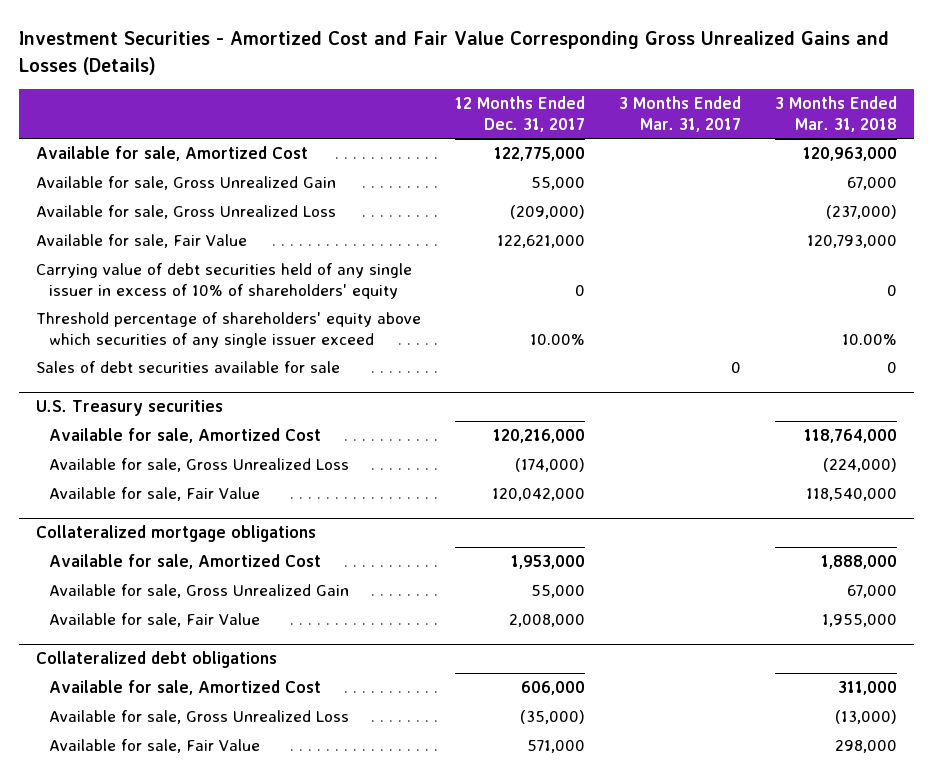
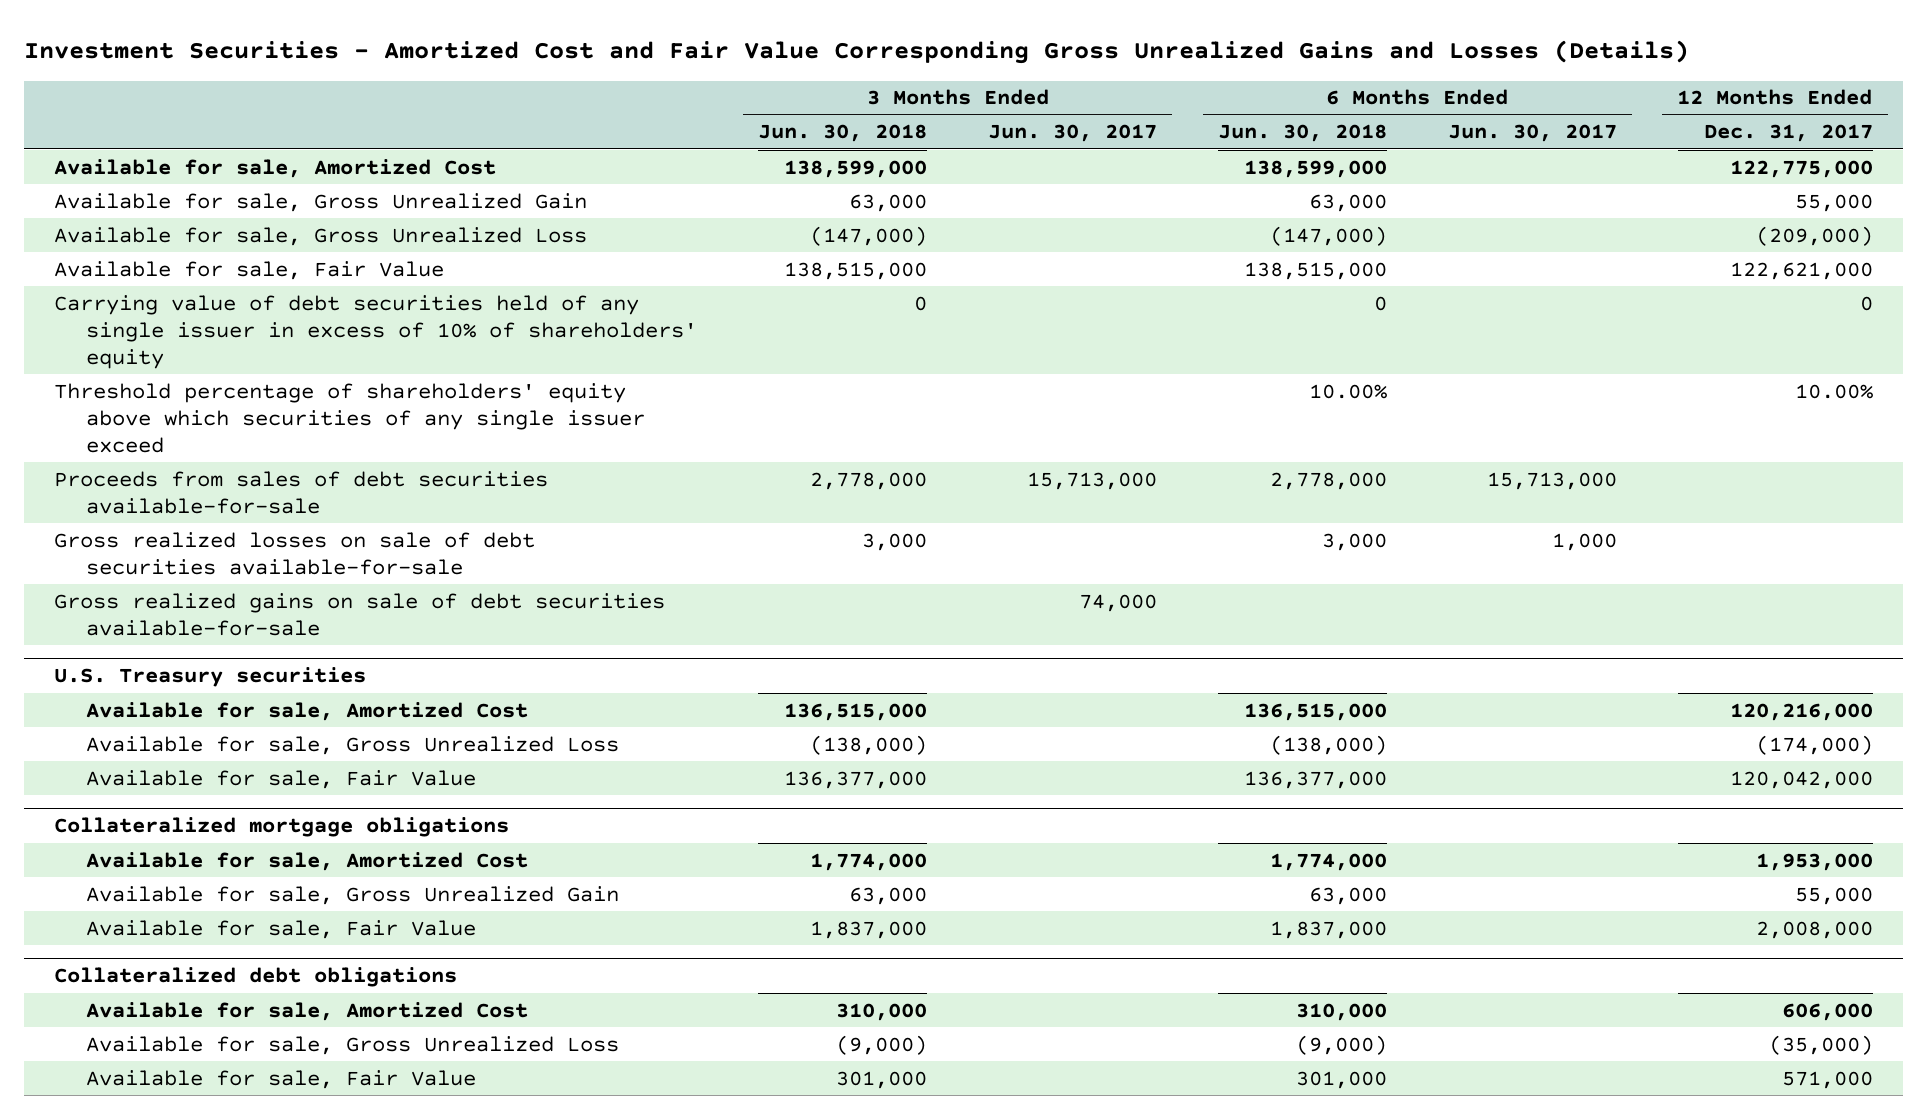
- | 12 Months Ended Dec. 31, 2017 | 3 Months Ended Mar. 31, 2017 | 3 Months Ended Mar. 31, 2018
+ | 3 Months Ended Jun. 30, 2018 | 3 Months Ended Jun. 30, 2017 | 6 Months Ended Jun. 30, 2018 | 6 Months Ended Jun. 30, 2017 | 12 Months Ended Dec. 31, 2017
- Sales of debt securities available for sale | | 0 | 0
+ Proceeds from sales of debt securities available-for-sale | 2,778,000 | 15,713,000 | 2,778,000 | 15,713,000 |
+ Gross realized losses on sale of debt securities available-for-sale | 3,000 | | 3,000 | 1,000 |
+ Gross realized gains on sale of debt securities available-for-sale | | 74,000 | | |

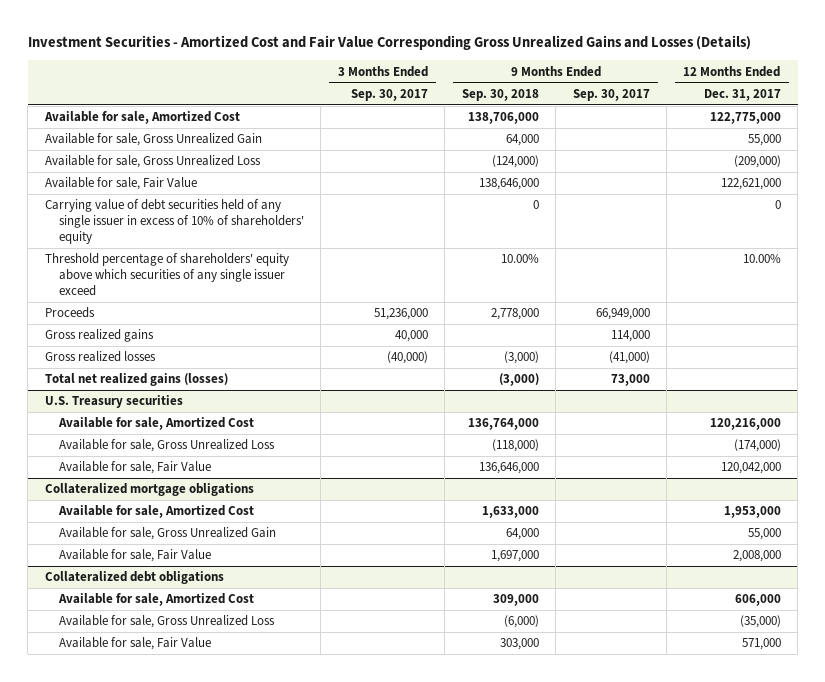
- | 3 Months Ended Jun. 30, 2018 | 3 Months Ended Jun. 30, 2017 | 6 Months Ended Jun. 30, 2018 | 6 Months Ended Jun. 30, 2017 | 12 Months Ended Dec. 31, 2017
+ | 3 Months Ended Sep. 30, 2017 | 9 Months Ended Sep. 30, 2018 | 9 Months Ended Sep. 30, 2017 | 12 Months Ended Dec. 31, 2017
- Proceeds from sales of debt securities available-for-sale | 2,778,000 | 15,713,000 | 2,778,000 | 15,713,000 |
- Gross realized losses on sale of debt securities available-for-sale | 3,000 | | 3,000 | 1,000 |
- Gross realized gains on sale of debt securities available-for-sale | | 74,000 | | |
+ Proceeds | 51,236,000 | 2,778,000 | 66,949,000 |
+ Gross realized gains | 40,000 | | 114,000 |
+ Gross realized losses | (40,000) | (3,000) | (41,000) |
+ Total net realized gains (losses) | | (3,000) | 73,000 |

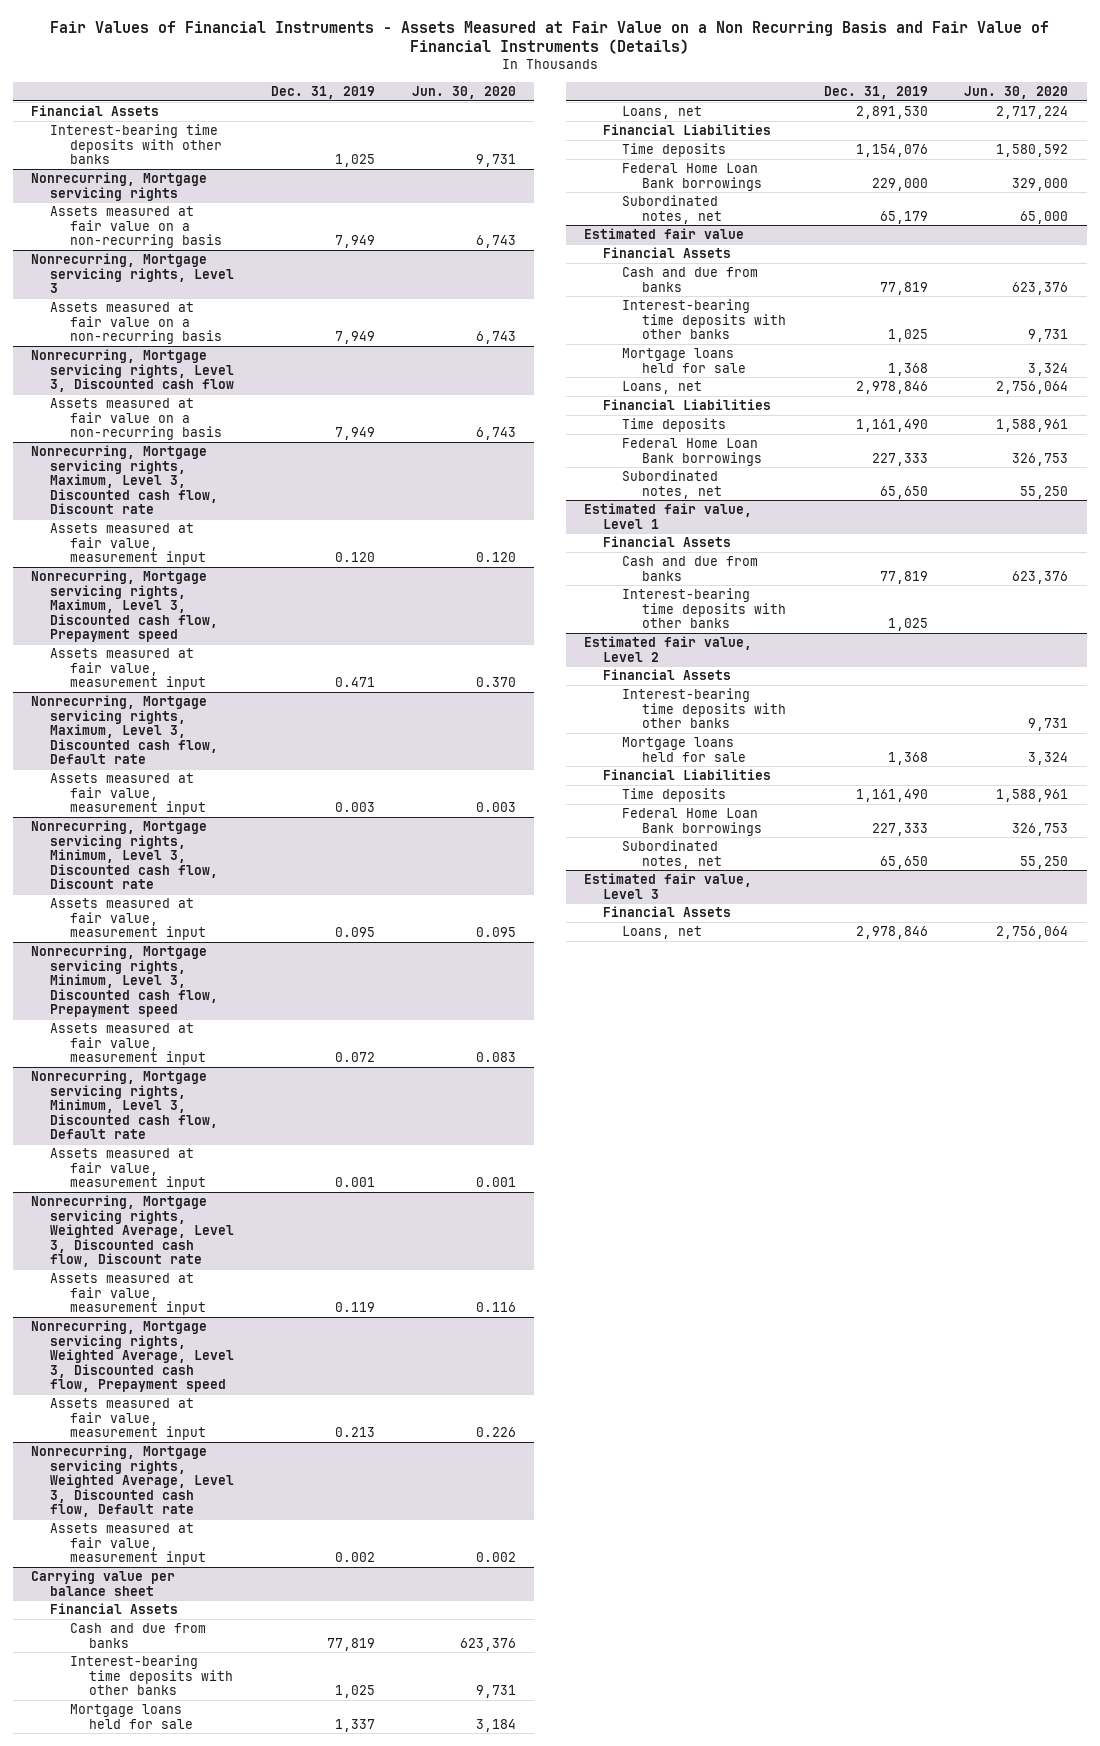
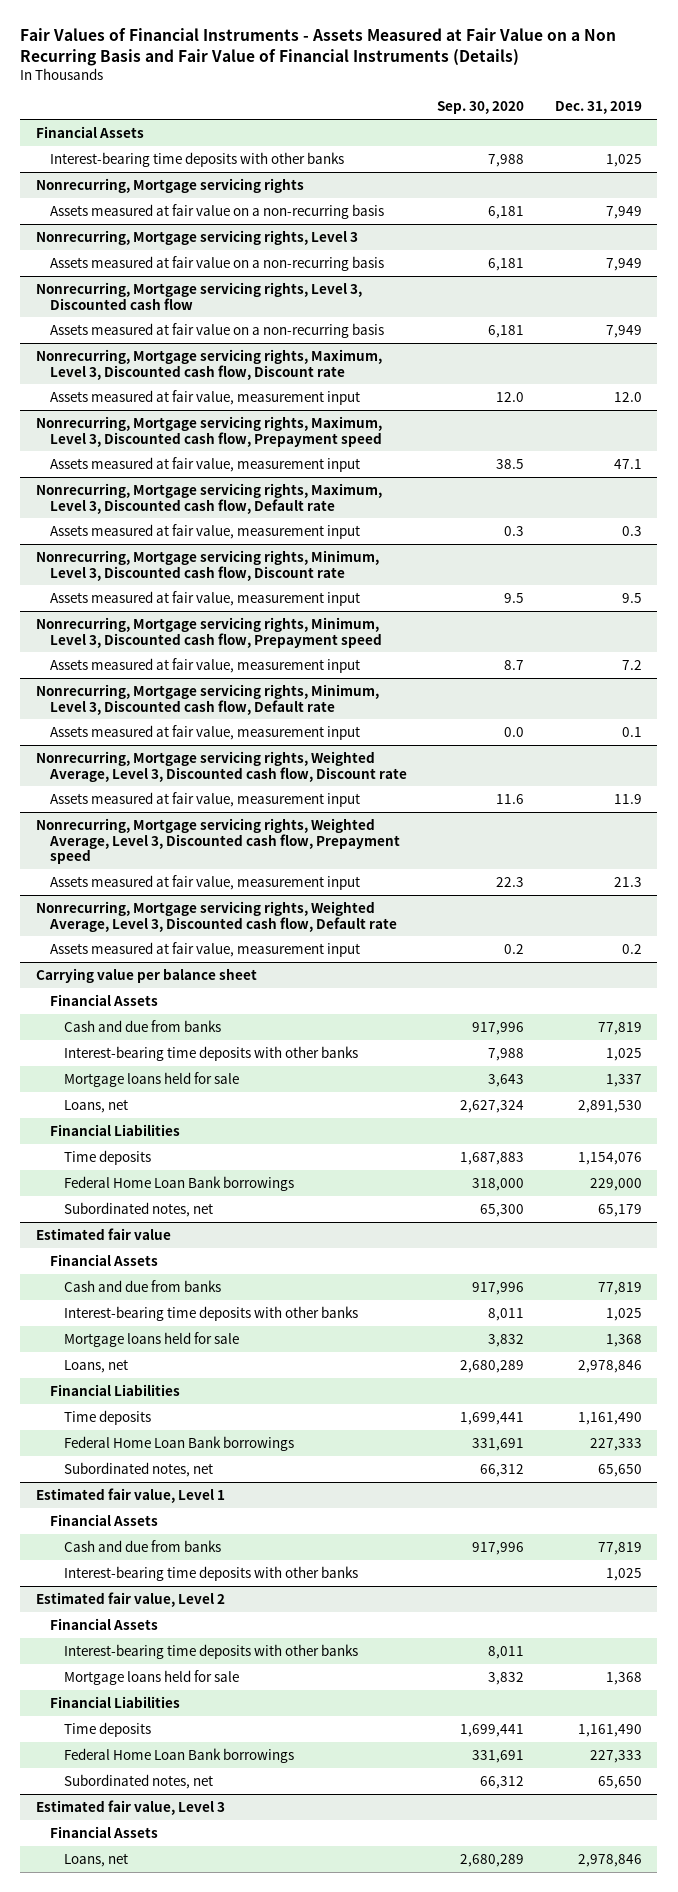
- | Dec. 31, 2019 | Jun. 30, 2020
+ | Sep. 30, 2020 | Dec. 31, 2019
@ Nonrecurring, Mortgage servicing rights, Maximum, Level 3, Discounted cash flow, Discount rate
- Assets measured at fair value, measurement input | 0.120 | 0.120
+ Assets measured at fair value, measurement input | 12.0 | 12.0
@ Nonrecurring, Mortgage servicing rights, Maximum, Level 3, Discounted cash flow, Prepayment speed
- Assets measured at fair value, measurement input | 0.471 | 0.370
+ Assets measured at fair value, measurement input | 38.5 | 47.1
@ Nonrecurring, Mortgage servicing rights, Maximum, Level 3, Discounted cash flow, Default rate
- Assets measured at fair value, measurement input | 0.003 | 0.003
+ Assets measured at fair value, measurement input | 0.3 | 0.3
@ Nonrecurring, Mortgage servicing rights, Minimum, Level 3, Discounted cash flow, Discount rate
- Assets measured at fair value, measurement input | 0.095 | 0.095
+ Assets measured at fair value, measurement input | 9.5 | 9.5
@ Nonrecurring, Mortgage servicing rights, Minimum, Level 3, Discounted cash flow, Prepayment speed
- Assets measured at fair value, measurement input | 0.072 | 0.083
+ Assets measured at fair value, measurement input | 8.7 | 7.2
@ Nonrecurring, Mortgage servicing rights, Minimum, Level 3, Discounted cash flow, Default rate
- Assets measured at fair value, measurement input | 0.001 | 0.001
+ Assets measured at fair value, measurement input | 0.0 | 0.1
@ Nonrecurring, Mortgage servicing rights, Weighted Average, Level 3, Discounted cash flow, Discount rate
- Assets measured at fair value, measurement input | 0.119 | 0.116
+ Assets measured at fair value, measurement input | 11.6 | 11.9
@ Nonrecurring, Mortgage servicing rights, Weighted Average, Level 3, Discounted cash flow, Prepayment speed
- Assets measured at fair value, measurement input | 0.213 | 0.226
+ Assets measured at fair value, measurement input | 22.3 | 21.3
@ Nonrecurring, Mortgage servicing rights, Weighted Average, Level 3, Discounted cash flow, Default rate
- Assets measured at fair value, measurement input | 0.002 | 0.002
+ Assets measured at fair value, measurement input | 0.2 | 0.2

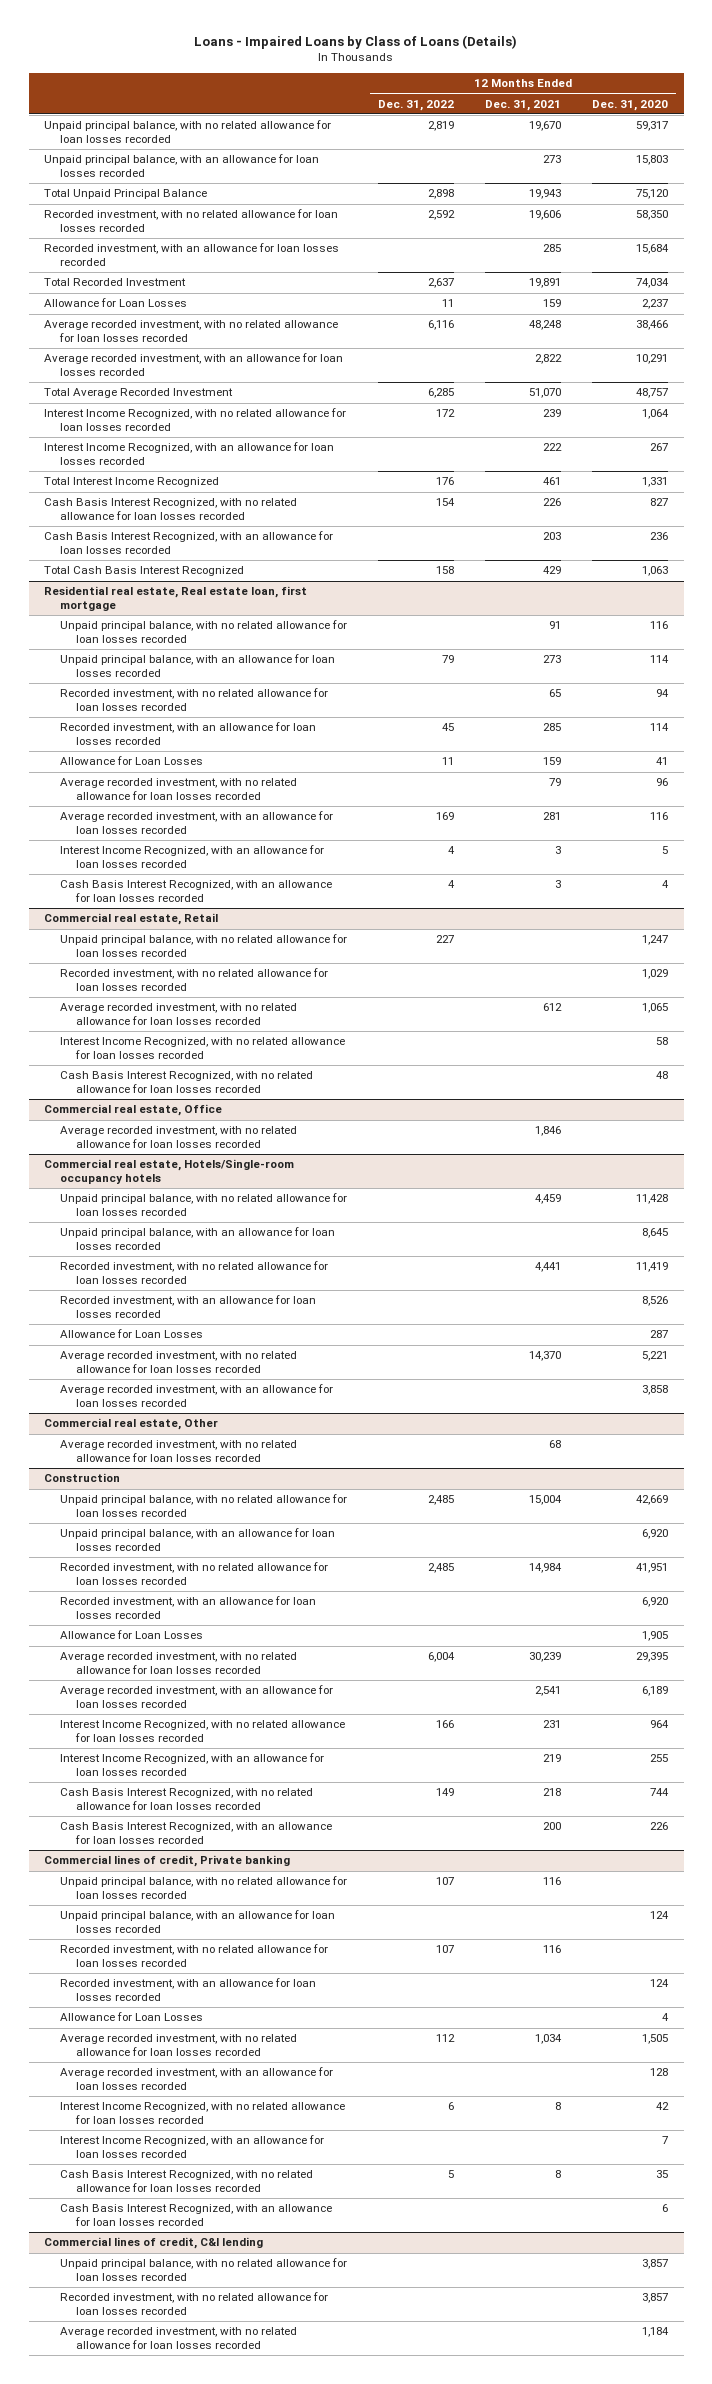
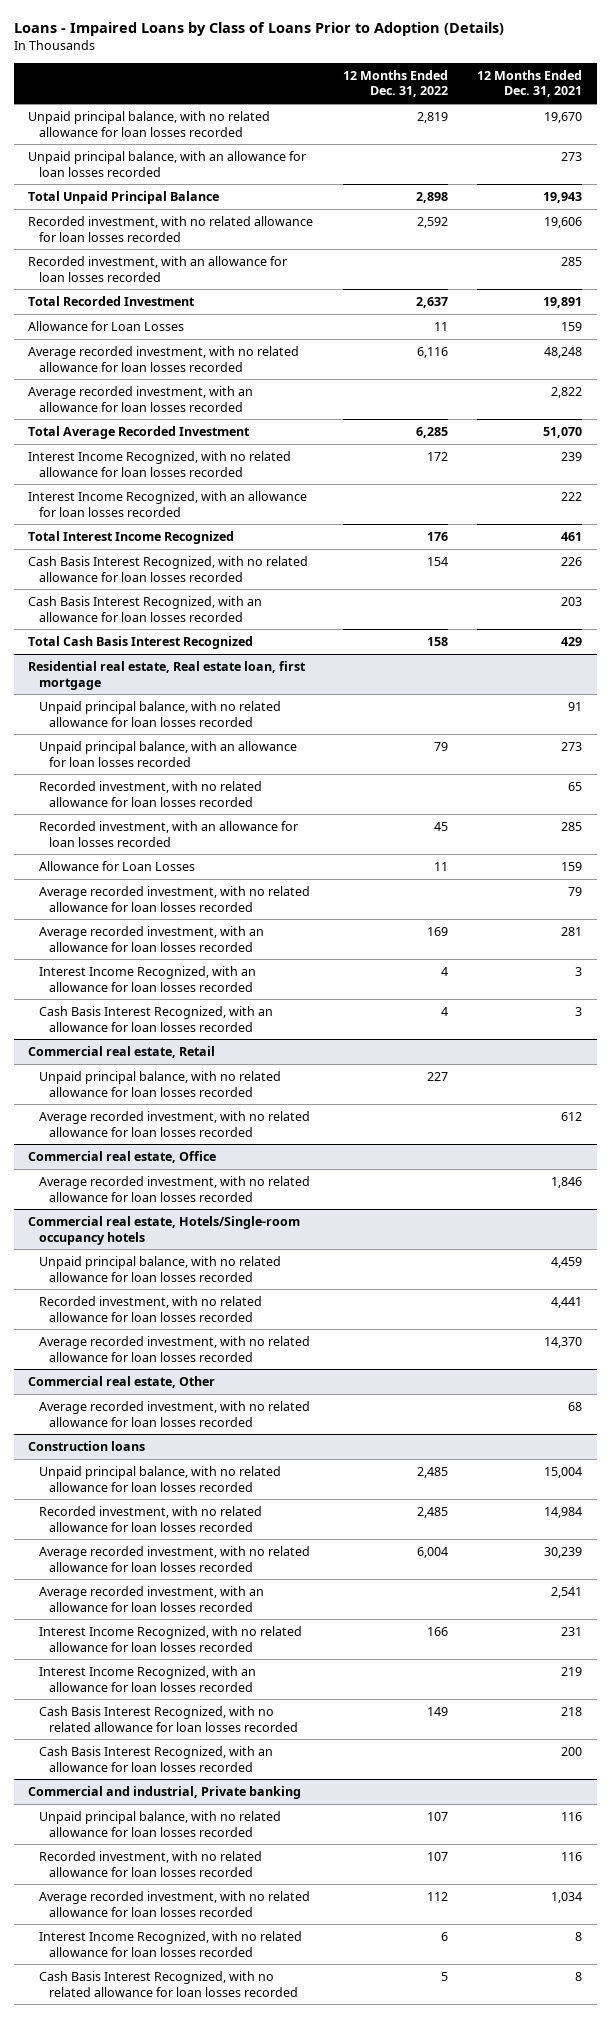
- Loans - Impaired Loans by Class of Loans (Details)
+ Loans - Impaired Loans by Class of Loans Prior to Adoption (Details)
- | 12 Months Ended Dec. 31, 2022 | 12 Months Ended Dec. 31, 2021 | 12 Months Ended Dec. 31, 2020
+ | 12 Months Ended Dec. 31, 2022 | 12 Months Ended Dec. 31, 2021
@ Commercial real estate, Retail
- Recorded investment, with no related allowance for loan losses recorded | | | 1,029
- Interest Income Recognized, with no related allowance for loan losses recorded | | | 58
- Cash Basis Interest Recognized, with no related allowance for loan losses recorded | | | 48
@ Commercial real estate, Hotels/Single-room occupancy hotels
- Unpaid principal balance, with an allowance for loan losses recorded | | | 8,645
- Recorded investment, with an allowance for loan losses recorded | | | 8,526
- Allowance for Loan Losses | | | 287
- Average recorded investment, with an allowance for loan losses recorded | | | 3,858
- Construction
+ Construction loans
- Unpaid principal balance, with an allowance for loan losses recorded | | | 6,920
- Recorded investment, with an allowance for loan losses recorded | | | 6,920
- Allowance for Loan Losses | | | 1,905
- Commercial lines of credit, Private banking
+ Commercial and industrial, Private banking
- Unpaid principal balance, with an allowance for loan losses recorded | | | 124
- Recorded investment, with an allowance for loan losses recorded | | | 124
- Allowance for Loan Losses | | | 4
- Average recorded investment, with an allowance for loan losses recorded | | | 128
- Interest Income Recognized, with an allowance for loan losses recorded | | | 7
- Cash Basis Interest Recognized, with an allowance for loan losses recorded | | | 6
- Commercial lines of credit, C&I lending
- Unpaid principal balance, with no related allowance for loan losses recorded | | | 3,857
- Recorded investment, with no related allowance for loan losses recorded | | | 3,857
- Average recorded investment, with no related allowance for loan losses recorded | | | 1,184

